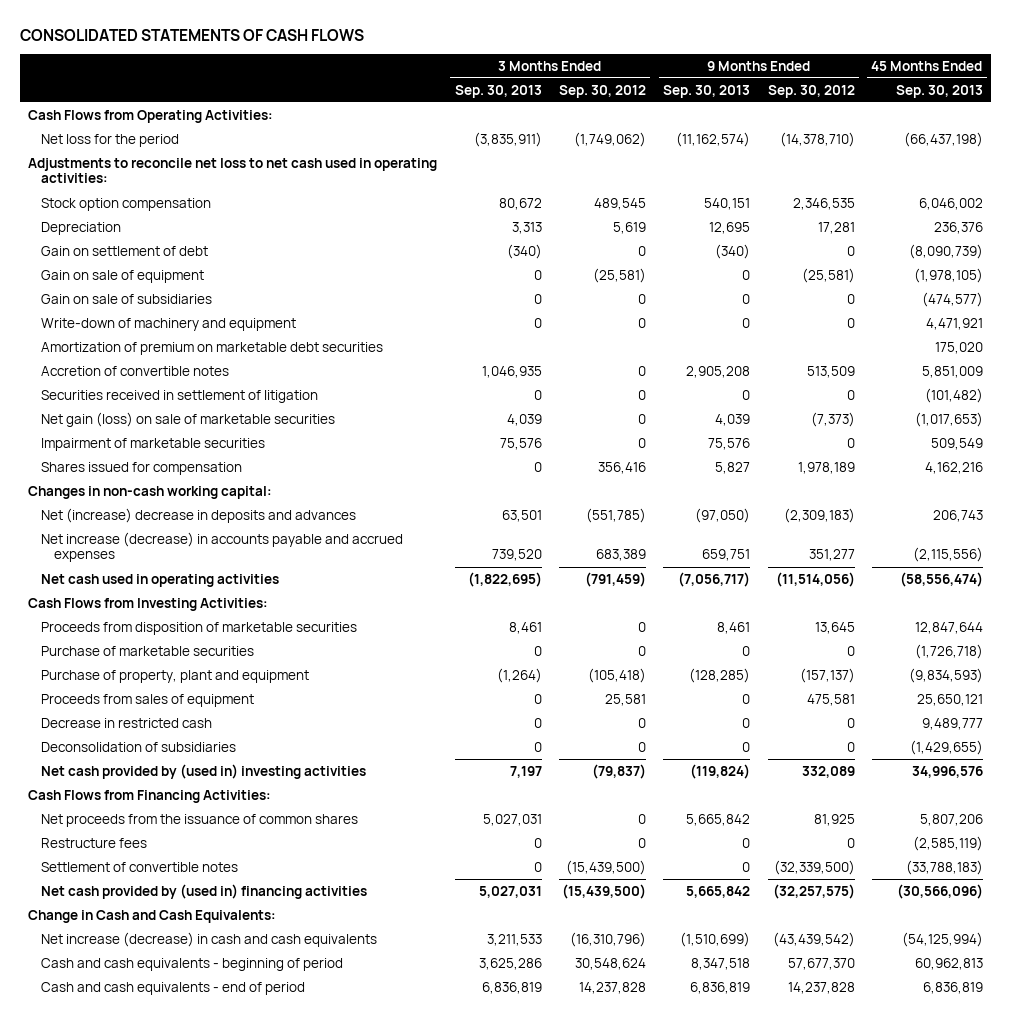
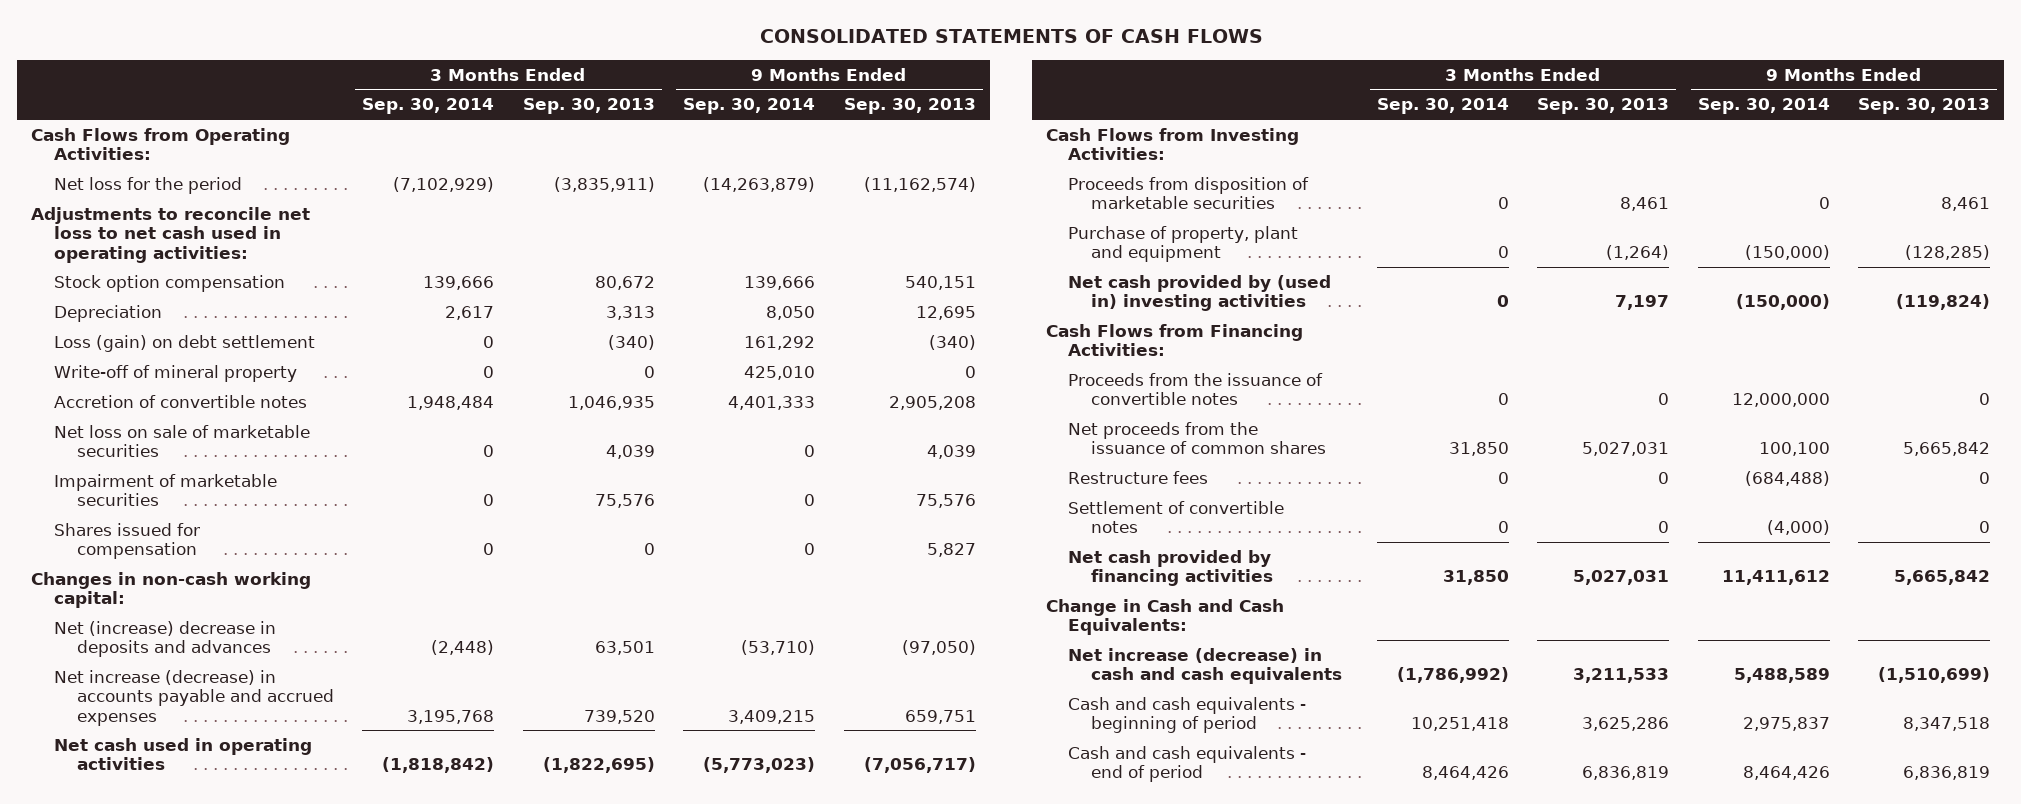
- | 3 Months Ended Sep. 30, 2013 | 3 Months Ended Sep. 30, 2012 | 9 Months Ended Sep. 30, 2013 | 9 Months Ended Sep. 30, 2012 | 45 Months Ended Sep. 30, 2013
+ | 3 Months Ended Sep. 30, 2014 | 3 Months Ended Sep. 30, 2013 | 9 Months Ended Sep. 30, 2014 | 9 Months Ended Sep. 30, 2013
- Gain on settlement of debt | (340) | 0 | (340) | 0 | (8,090,739)
- Gain on sale of equipment | 0 | (25,581) | 0 | (25,581) | (1,978,105)
- Gain on sale of subsidiaries | 0 | 0 | 0 | 0 | (474,577)
- Write-down of machinery and equipment | 0 | 0 | 0 | 0 | 4,471,921
- Amortization of premium on marketable debt securities | | | | | 175,020
+ Loss (gain) on debt settlement | 0 | (340) | 161,292 | (340)
+ Write-off of mineral property | 0 | 0 | 425,010 | 0
- Securities received in settlement of litigation | 0 | 0 | 0 | 0 | (101,482)
- Net gain (loss) on sale of marketable securities | 4,039 | 0 | 4,039 | (7,373) | (1,017,653)
+ Net loss on sale of marketable securities | 0 | 4,039 | 0 | 4,039
- Purchase of marketable securities | 0 | 0 | 0 | 0 | (1,726,718)
- Proceeds from sales of equipment | 0 | 25,581 | 0 | 475,581 | 25,650,121
- Decrease in restricted cash | 0 | 0 | 0 | 0 | 9,489,777
- Deconsolidation of subsidiaries | 0 | 0 | 0 | 0 | (1,429,655)
+ Proceeds from the issuance of convertible notes | 0 | 0 | 12,000,000 | 0
- Net cash provided by (used in) financing activities | 5,027,031 | (15,439,500) | 5,665,842 | (32,257,575) | (30,566,096)
+ Net cash provided by financing activities | 31,850 | 5,027,031 | 11,411,612 | 5,665,842

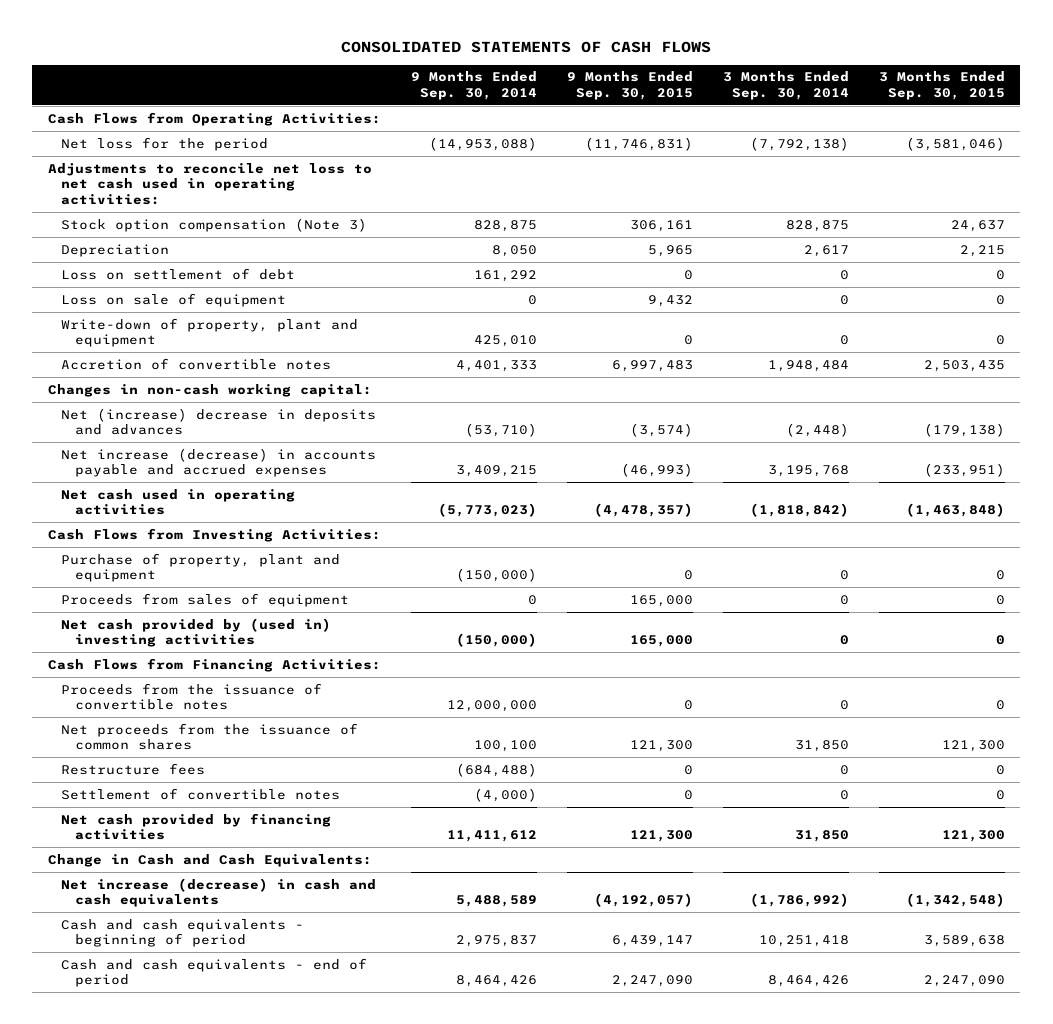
- | 3 Months Ended Sep. 30, 2014 | 3 Months Ended Sep. 30, 2013 | 9 Months Ended Sep. 30, 2014 | 9 Months Ended Sep. 30, 2013
+ | 9 Months Ended Sep. 30, 2014 | 9 Months Ended Sep. 30, 2015 | 3 Months Ended Sep. 30, 2014 | 3 Months Ended Sep. 30, 2015
- Net loss for the period | (7,102,929) | (3,835,911) | (14,263,879) | (11,162,574)
+ Net loss for the period | (14,953,088) | (11,746,831) | (7,792,138) | (3,581,046)
- Stock option compensation | 139,666 | 80,672 | 139,666 | 540,151
+ Stock option compensation (Note 3) | 828,875 | 306,161 | 828,875 | 24,637
- Loss (gain) on debt settlement | 0 | (340) | 161,292 | (340)
- Write-off of mineral property | 0 | 0 | 425,010 | 0
+ Loss on settlement of debt | 161,292 | 0 | 0 | 0
+ Loss on sale of equipment | 0 | 9,432 | 0 | 0
+ Write-down of property, plant and equipment | 425,010 | 0 | 0 | 0
- Net loss on sale of marketable securities | 0 | 4,039 | 0 | 4,039
- Impairment of marketable securities | 0 | 75,576 | 0 | 75,576
- Shares issued for compensation | 0 | 0 | 0 | 5,827
- Proceeds from disposition of marketable securities | 0 | 8,461 | 0 | 8,461
+ Proceeds from sales of equipment | 0 | 165,000 | 0 | 0

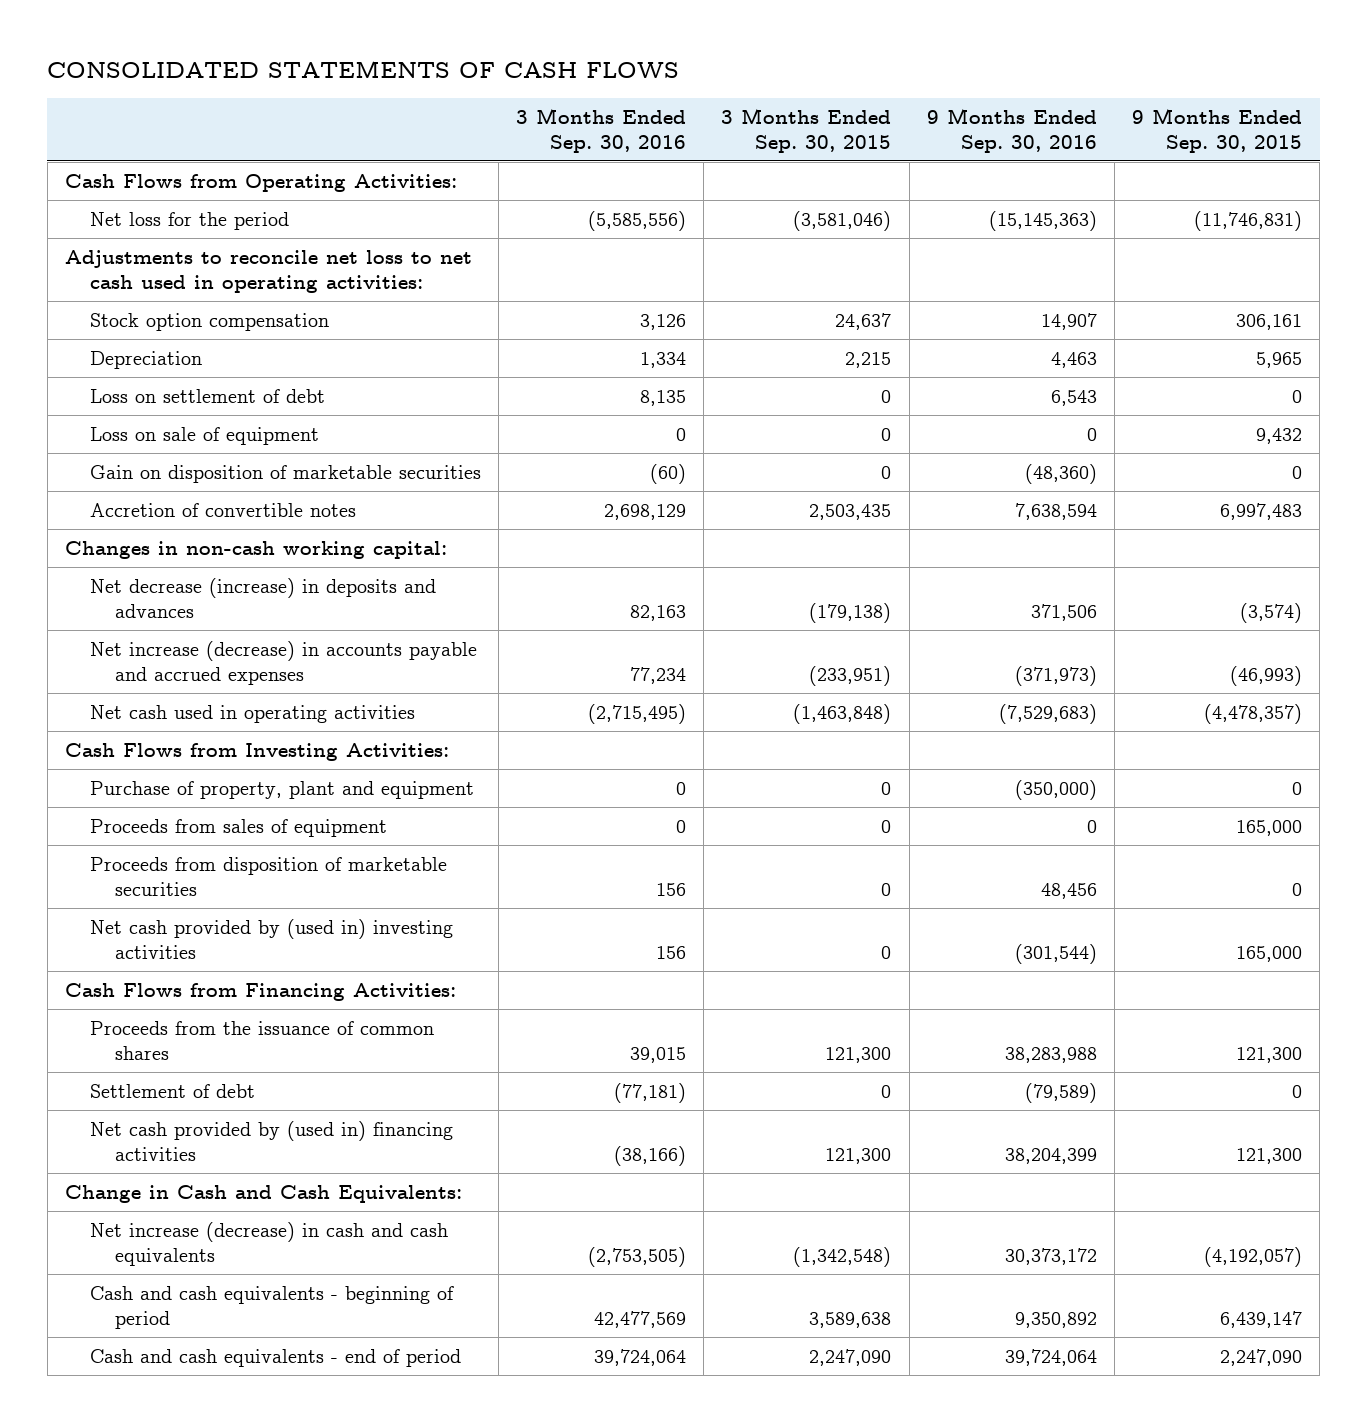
- | 9 Months Ended Sep. 30, 2014 | 9 Months Ended Sep. 30, 2015 | 3 Months Ended Sep. 30, 2014 | 3 Months Ended Sep. 30, 2015
+ | 3 Months Ended Sep. 30, 2016 | 3 Months Ended Sep. 30, 2015 | 9 Months Ended Sep. 30, 2016 | 9 Months Ended Sep. 30, 2015
- Stock option compensation (Note 3) | 828,875 | 306,161 | 828,875 | 24,637
+ Stock option compensation | 3,126 | 24,637 | 14,907 | 306,161
- Write-down of property, plant and equipment | 425,010 | 0 | 0 | 0
+ Gain on disposition of marketable securities | (60) | 0 | (48,360) | 0
- Net (increase) decrease in deposits and advances | (53,710) | (3,574) | (2,448) | (179,138)
+ Net decrease (increase) in deposits and advances | 82,163 | (179,138) | 371,506 | (3,574)
+ Proceeds from disposition of marketable securities | 156 | 0 | 48,456 | 0
- Proceeds from the issuance of convertible notes | 12,000,000 | 0 | 0 | 0
- Net proceeds from the issuance of common shares | 100,100 | 121,300 | 31,850 | 121,300
- Restructure fees | (684,488) | 0 | 0 | 0
- Settlement of convertible notes | (4,000) | 0 | 0 | 0
- Net cash provided by financing activities | 11,411,612 | 121,300 | 31,850 | 121,300
+ Proceeds from the issuance of common shares | 39,015 | 121,300 | 38,283,988 | 121,300
+ Settlement of debt | (77,181) | 0 | (79,589) | 0
+ Net cash provided by (used in) financing activities | (38,166) | 121,300 | 38,204,399 | 121,300

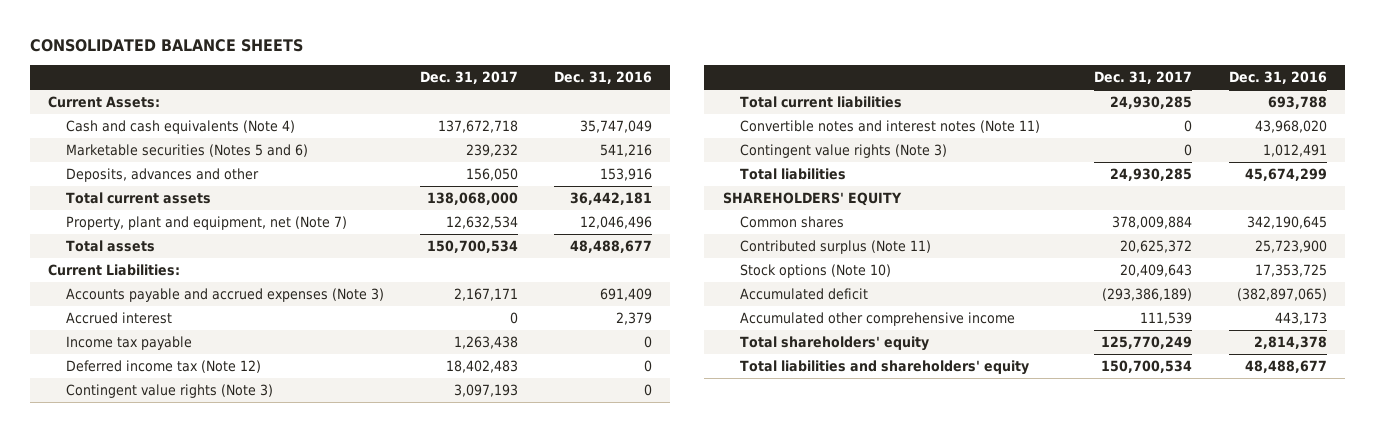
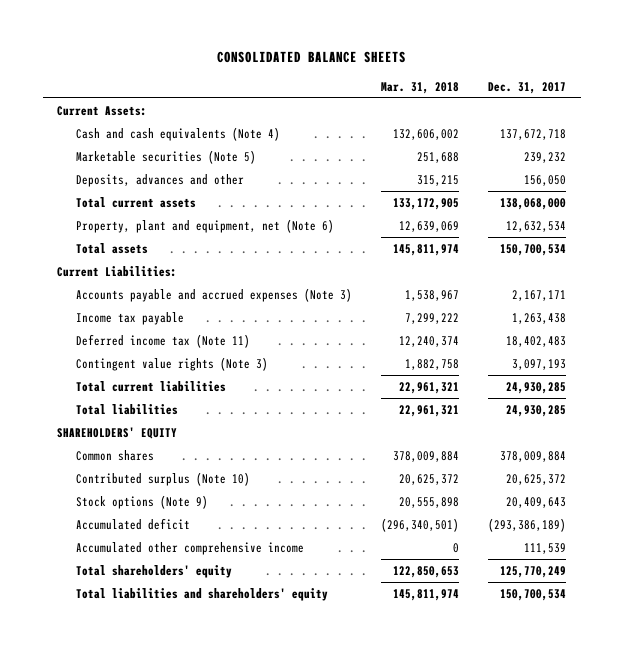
- | Dec. 31, 2017 | Dec. 31, 2016
+ | Mar. 31, 2018 | Dec. 31, 2017
- Marketable securities (Notes 5 and 6) | 239,232 | 541,216
+ Marketable securities (Note 5) | 251,688 | 239,232
- Property, plant and equipment, net (Note 7) | 12,632,534 | 12,046,496
+ Property, plant and equipment, net (Note 6) | 12,639,069 | 12,632,534
- Accrued interest | 0 | 2,379
- Deferred income tax (Note 12) | 18,402,483 | 0
+ Deferred income tax (Note 11) | 12,240,374 | 18,402,483
- Convertible notes and interest notes (Note 11) | 0 | 43,968,020
- Contingent value rights (Note 3) | 0 | 1,012,491
- Contributed surplus (Note 11) | 20,625,372 | 25,723,900
- Stock options (Note 10) | 20,409,643 | 17,353,725
+ Contributed surplus (Note 10) | 20,625,372 | 20,625,372
+ Stock options (Note 9) | 20,555,898 | 20,409,643

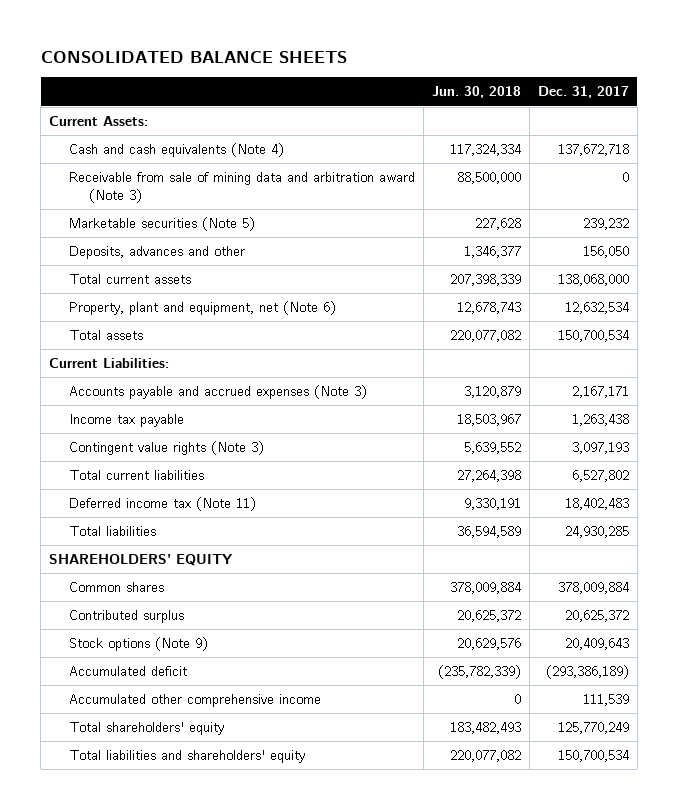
- | Mar. 31, 2018 | Dec. 31, 2017
+ | Jun. 30, 2018 | Dec. 31, 2017
+ Receivable from sale of mining data and arbitration award (Note 3) | 88,500,000 | 0
- Total current liabilities | 22,961,321 | 24,930,285
+ Total current liabilities | 27,264,398 | 6,527,802
moved down: Deferred income tax (Note 11) | 9,330,191 | 18,402,483
- Contributed surplus (Note 10) | 20,625,372 | 20,625,372
+ Contributed surplus | 20,625,372 | 20,625,372

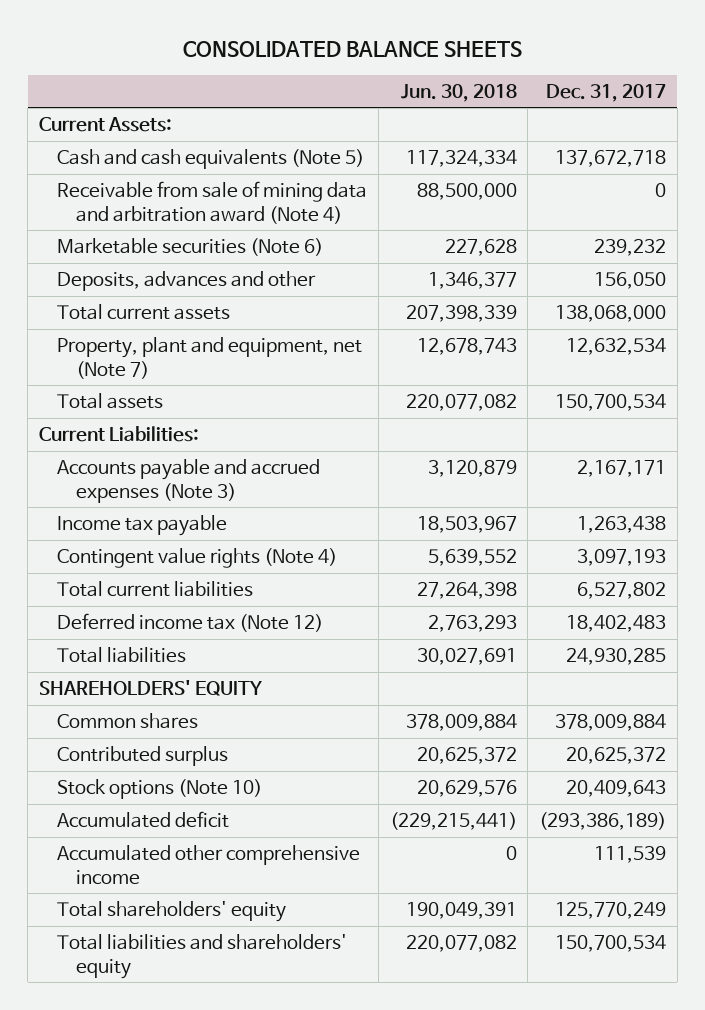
- Cash and cash equivalents (Note 4) | 117,324,334 | 137,672,718
- Receivable from sale of mining data and arbitration award (Note 3) | 88,500,000 | 0
- Marketable securities (Note 5) | 227,628 | 239,232
+ Cash and cash equivalents (Note 5) | 117,324,334 | 137,672,718
+ Receivable from sale of mining data and arbitration award (Note 4) | 88,500,000 | 0
+ Marketable securities (Note 6) | 227,628 | 239,232
- Property, plant and equipment, net (Note 6) | 12,678,743 | 12,632,534
+ Property, plant and equipment, net (Note 7) | 12,678,743 | 12,632,534
- Contingent value rights (Note 3) | 5,639,552 | 3,097,193
+ Contingent value rights (Note 4) | 5,639,552 | 3,097,193
- Deferred income tax (Note 11) | 9,330,191 | 18,402,483
- Total liabilities | 36,594,589 | 24,930,285
+ Deferred income tax (Note 12) | 2,763,293 | 18,402,483
+ Total liabilities | 30,027,691 | 24,930,285
- Stock options (Note 9) | 20,629,576 | 20,409,643
- Accumulated deficit | (235,782,339) | (293,386,189)
+ Stock options (Note 10) | 20,629,576 | 20,409,643
+ Accumulated deficit | (229,215,441) | (293,386,189)
- Total shareholders' equity | 183,482,493 | 125,770,249
+ Total shareholders' equity | 190,049,391 | 125,770,249

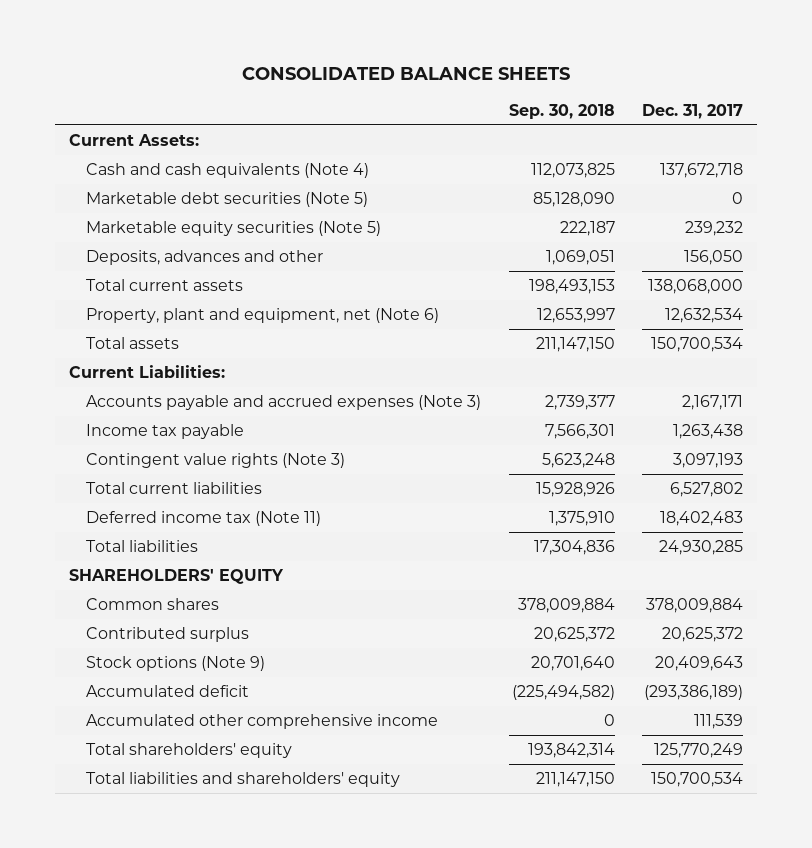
- | Jun. 30, 2018 | Dec. 31, 2017
+ | Sep. 30, 2018 | Dec. 31, 2017
- Cash and cash equivalents (Note 5) | 117,324,334 | 137,672,718
- Receivable from sale of mining data and arbitration award (Note 4) | 88,500,000 | 0
- Marketable securities (Note 6) | 227,628 | 239,232
+ Cash and cash equivalents (Note 4) | 112,073,825 | 137,672,718
+ Marketable debt securities (Note 5) | 85,128,090 | 0
+ Marketable equity securities (Note 5) | 222,187 | 239,232
- Property, plant and equipment, net (Note 7) | 12,678,743 | 12,632,534
+ Property, plant and equipment, net (Note 6) | 12,653,997 | 12,632,534
- Contingent value rights (Note 4) | 5,639,552 | 3,097,193
+ Contingent value rights (Note 3) | 5,623,248 | 3,097,193
- Deferred income tax (Note 12) | 2,763,293 | 18,402,483
+ Deferred income tax (Note 11) | 1,375,910 | 18,402,483
- Stock options (Note 10) | 20,629,576 | 20,409,643
+ Stock options (Note 9) | 20,701,640 | 20,409,643

